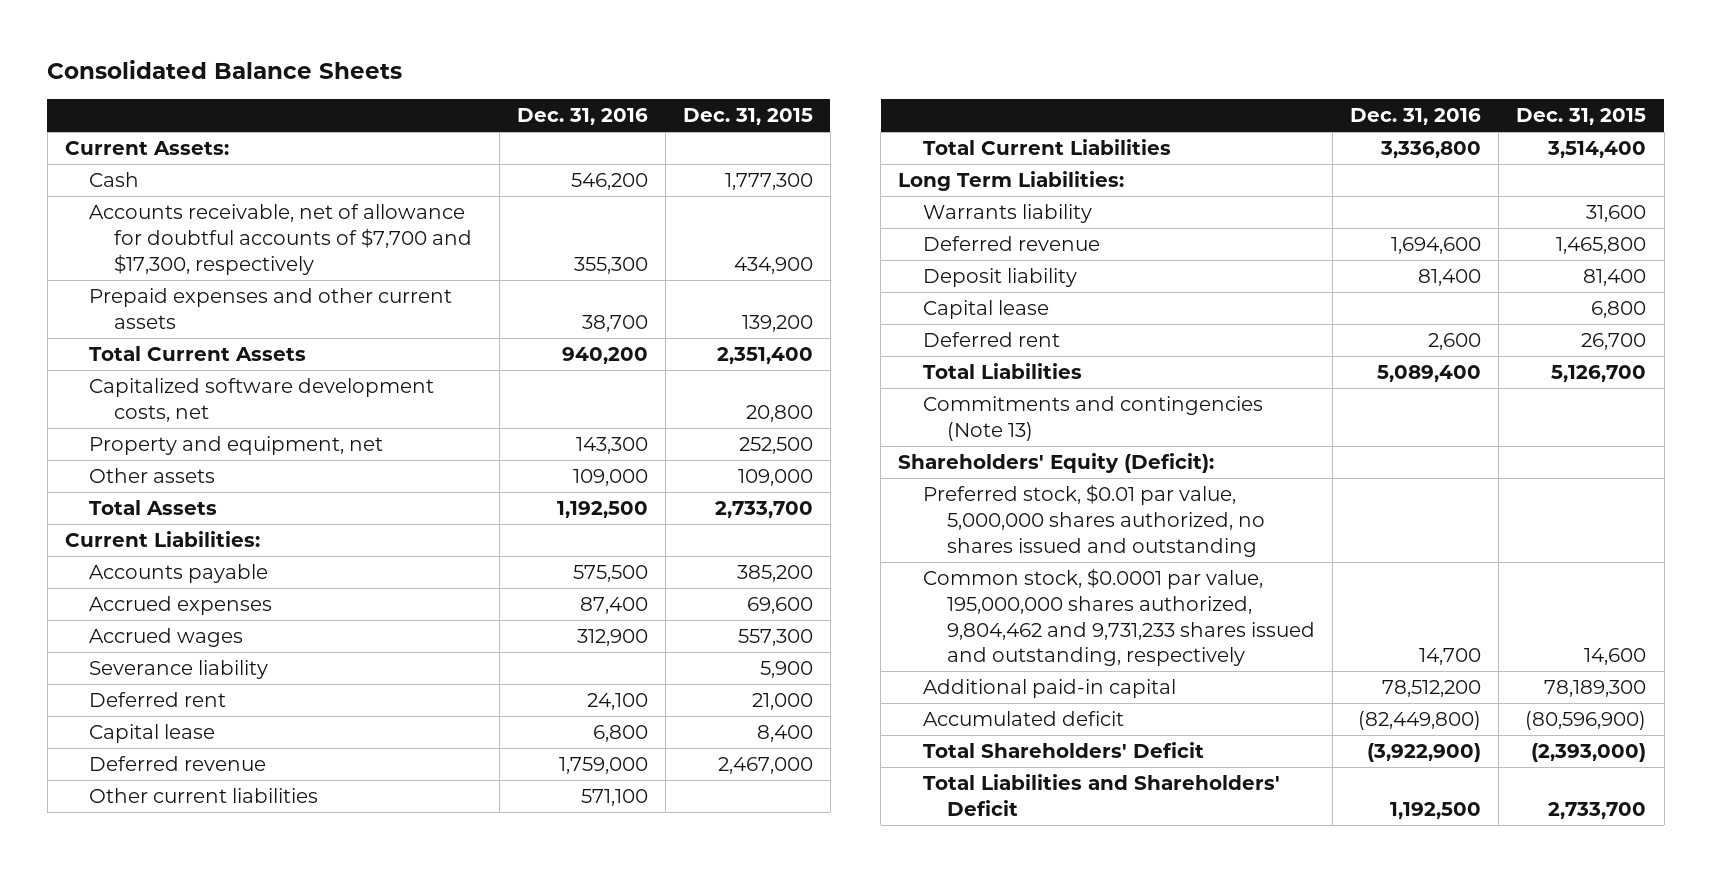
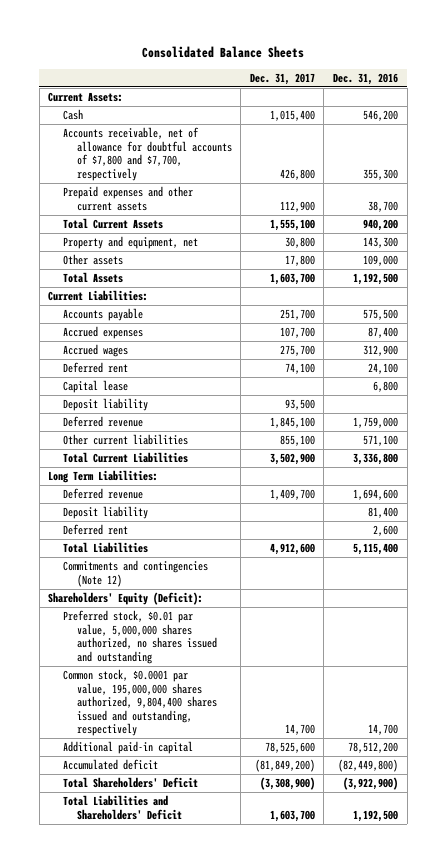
- | Dec. 31, 2016 | Dec. 31, 2015
+ | Dec. 31, 2017 | Dec. 31, 2016
- Accounts receivable, net of allowance for doubtful accounts of $7,700 and $17,300, respectively | 355,300 | 434,900
+ Accounts receivable, net of allowance for doubtful accounts of $7,800 and $7,700, respectively | 426,800 | 355,300
- Capitalized software development costs, net | | 20,800
- Severance liability | | 5,900
+ Deposit liability | 93,500 |
- Warrants liability | | 31,600
- Capital lease | | 6,800
- Total Liabilities | 5,089,400 | 5,126,700
- Commitments and contingencies (Note 13)
+ Total Liabilities | 4,912,600 | 5,115,400
+ Commitments and contingencies (Note 12)
- Common stock, $0.0001 par value, 195,000,000 shares authorized, 9,804,462 and 9,731,233 shares issued and outstanding, respectively | 14,700 | 14,600
+ Common stock, $0.0001 par value, 195,000,000 shares authorized, 9,804,400 shares issued and outstanding, respectively | 14,700 | 14,700

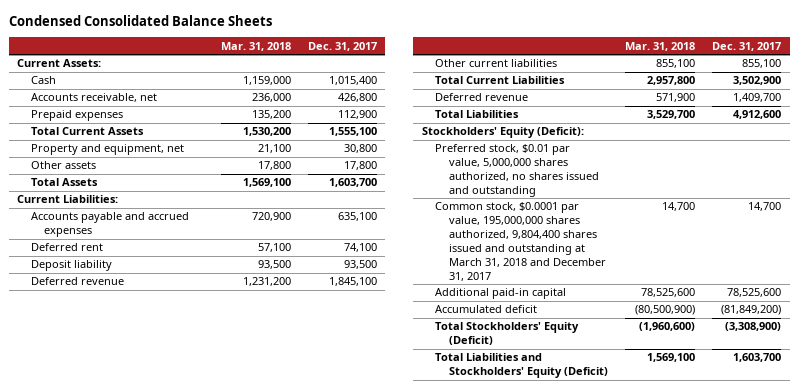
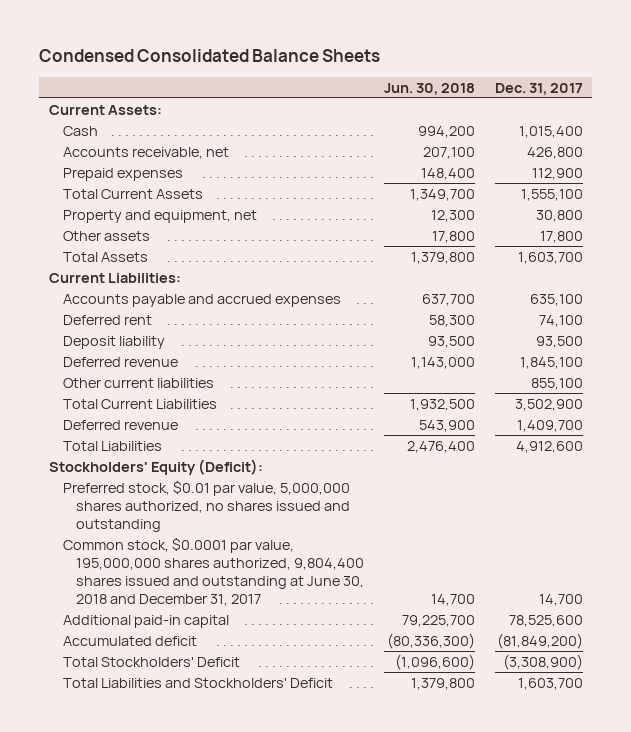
- | Mar. 31, 2018 | Dec. 31, 2017
+ | Jun. 30, 2018 | Dec. 31, 2017
- Common stock, $0.0001 par value, 195,000,000 shares authorized, 9,804,400 shares issued and outstanding at March 31, 2018 and December 31, 2017 | 14,700 | 14,700
+ Common stock, $0.0001 par value, 195,000,000 shares authorized, 9,804,400 shares issued and outstanding at June 30, 2018 and December 31, 2017 | 14,700 | 14,700
- Total Stockholders' Equity (Deficit) | (1,960,600) | (3,308,900)
- Total Liabilities and Stockholders' Equity (Deficit) | 1,569,100 | 1,603,700
+ Total Stockholders' Deficit | (1,096,600) | (3,308,900)
+ Total Liabilities and Stockholders' Deficit | 1,379,800 | 1,603,700

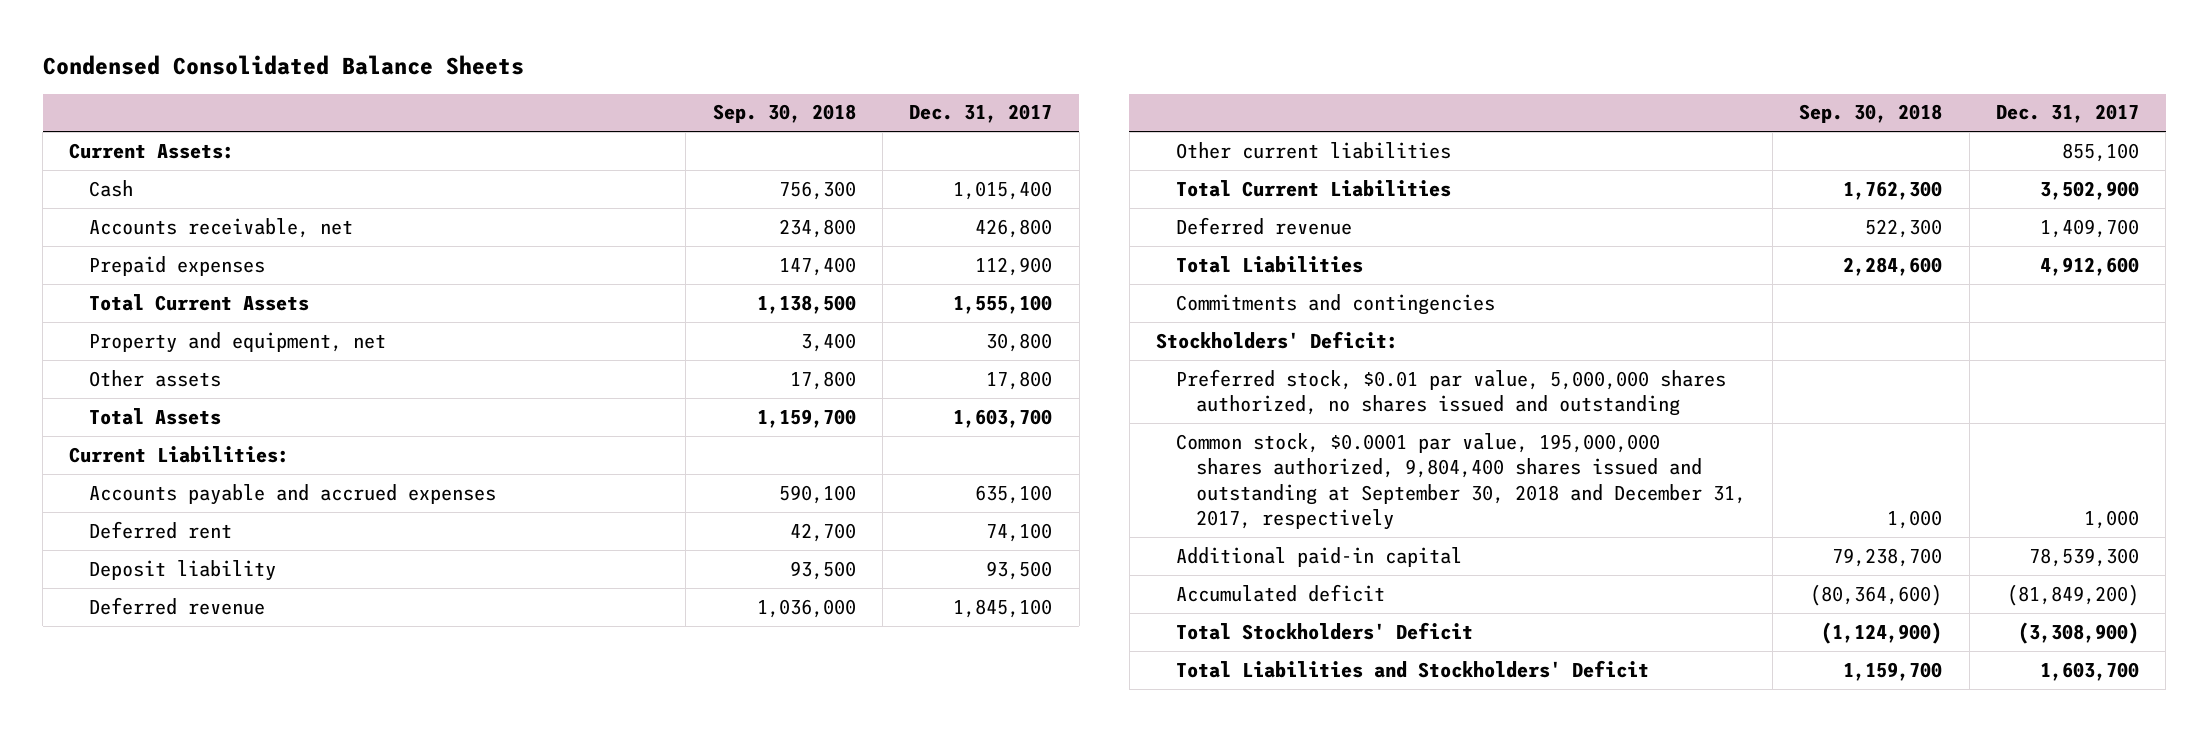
- | Jun. 30, 2018 | Dec. 31, 2017
+ | Sep. 30, 2018 | Dec. 31, 2017
- Stockholders' Equity (Deficit):
+ Commitments and contingencies
+ Stockholders' Deficit:
- Common stock, $0.0001 par value, 195,000,000 shares authorized, 9,804,400 shares issued and outstanding at June 30, 2018 and December 31, 2017 | 14,700 | 14,700
- Additional paid-in capital | 79,225,700 | 78,525,600
+ Common stock, $0.0001 par value, 195,000,000 shares authorized, 9,804,400 shares issued and outstanding at September 30, 2018 and December 31, 2017, respectively | 1,000 | 1,000
+ Additional paid-in capital | 79,238,700 | 78,539,300

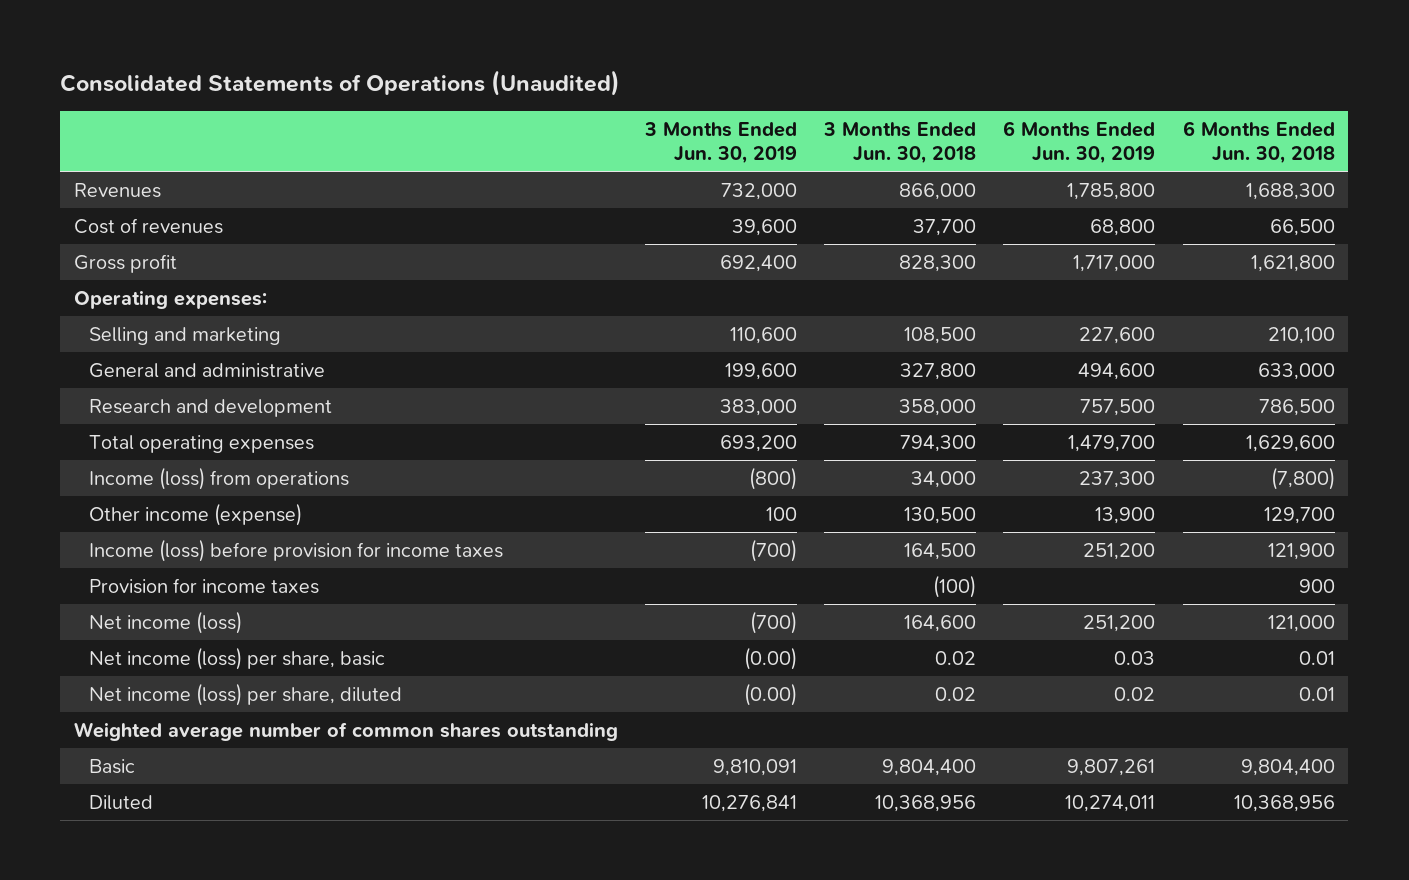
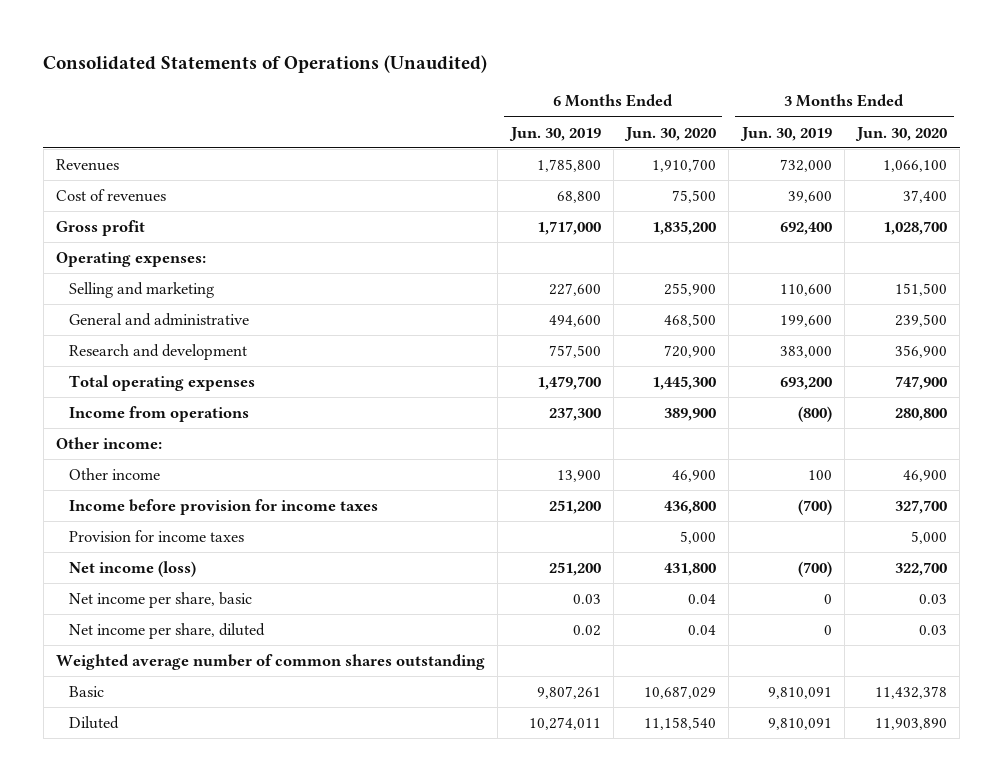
- | 3 Months Ended Jun. 30, 2019 | 3 Months Ended Jun. 30, 2018 | 6 Months Ended Jun. 30, 2019 | 6 Months Ended Jun. 30, 2018
+ | 6 Months Ended Jun. 30, 2019 | 6 Months Ended Jun. 30, 2020 | 3 Months Ended Jun. 30, 2019 | 3 Months Ended Jun. 30, 2020
- Income (loss) from operations | (800) | 34,000 | 237,300 | (7,800)
- Other income (expense) | 100 | 130,500 | 13,900 | 129,700
- Income (loss) before provision for income taxes | (700) | 164,500 | 251,200 | 121,900
+ Income from operations | 237,300 | 389,900 | (800) | 280,800
+ Other income:
+ Other income | 13,900 | 46,900 | 100 | 46,900
+ Income before provision for income taxes | 251,200 | 436,800 | (700) | 327,700
- Net income (loss) per share, basic | (0.00) | 0.02 | 0.03 | 0.01
- Net income (loss) per share, diluted | (0.00) | 0.02 | 0.02 | 0.01
+ Net income per share, basic | 0.03 | 0.04 | 0 | 0.03
+ Net income per share, diluted | 0.02 | 0.04 | 0 | 0.03
- Diluted | 10,276,841 | 10,368,956 | 10,274,011 | 10,368,956
+ Diluted | 10,274,011 | 11,158,540 | 9,810,091 | 11,903,890

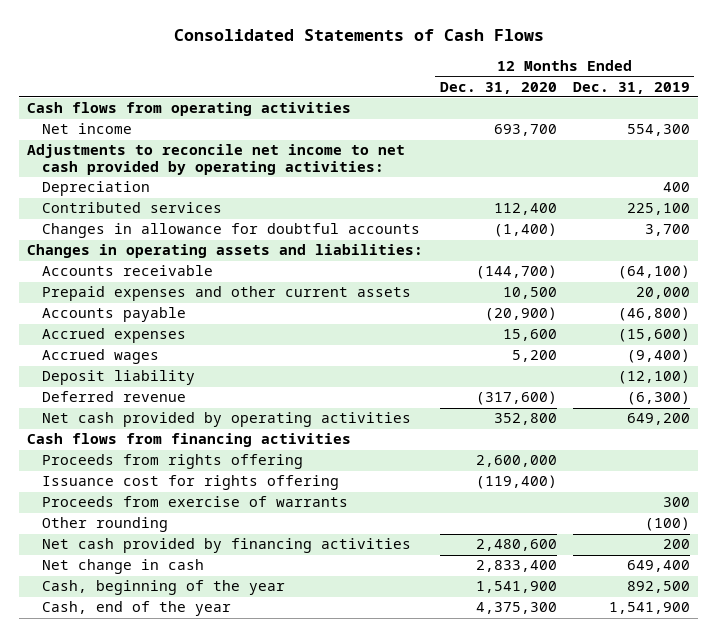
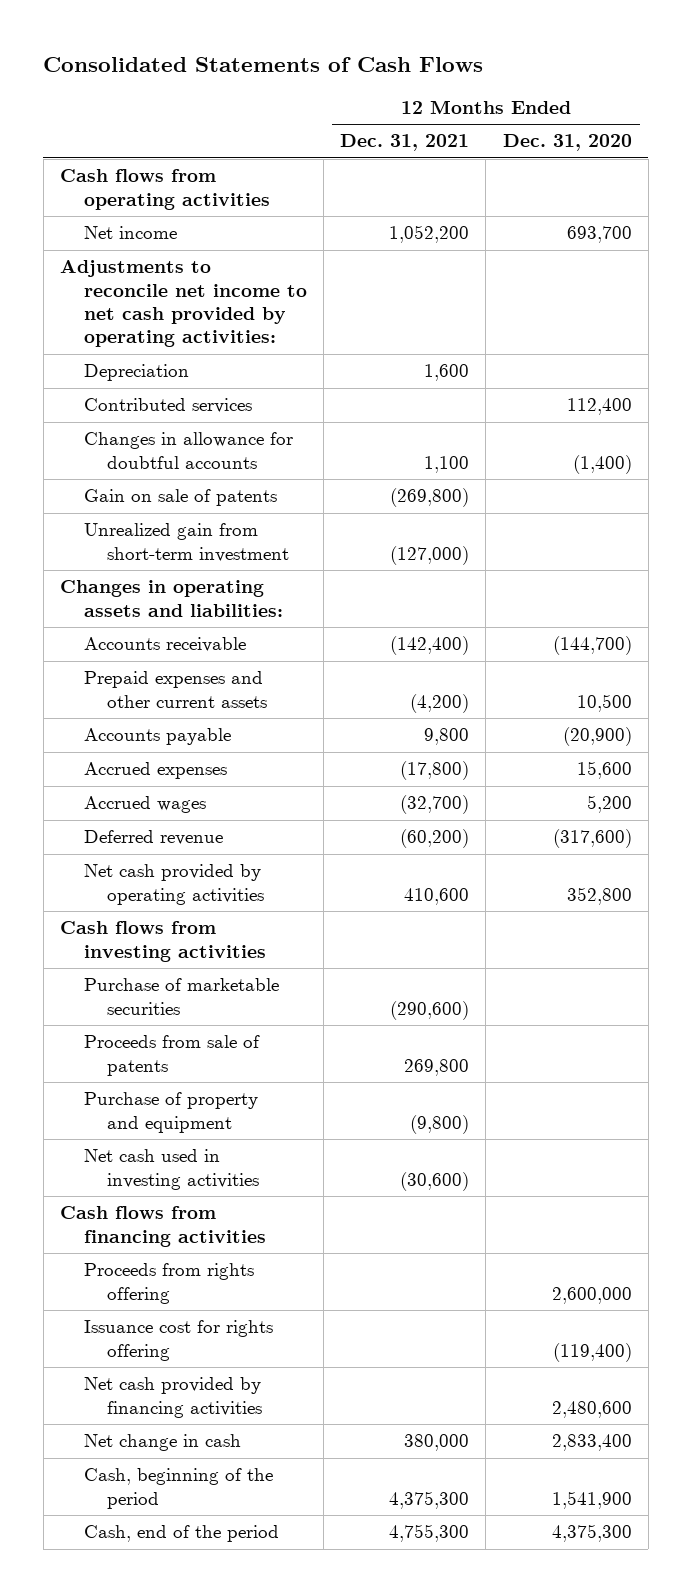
- | 12 Months Ended Dec. 31, 2020 | 12 Months Ended Dec. 31, 2019
+ | 12 Months Ended Dec. 31, 2021 | 12 Months Ended Dec. 31, 2020
+ Gain on sale of patents | (269,800) |
+ Unrealized gain from short-term investment | (127,000) |
- Deposit liability | | (12,100)
+ Cash flows from investing activities
+ Purchase of marketable securities | (290,600) |
+ Proceeds from sale of patents | 269,800 |
+ Purchase of property and equipment | (9,800) |
+ Net cash used in investing activities | (30,600) |
- Proceeds from exercise of warrants | | 300
- Other rounding | | (100)
- Cash, beginning of the year | 1,541,900 | 892,500
- Cash, end of the year | 4,375,300 | 1,541,900
+ Cash, beginning of the period | 4,375,300 | 1,541,900
+ Cash, end of the period | 4,755,300 | 4,375,300

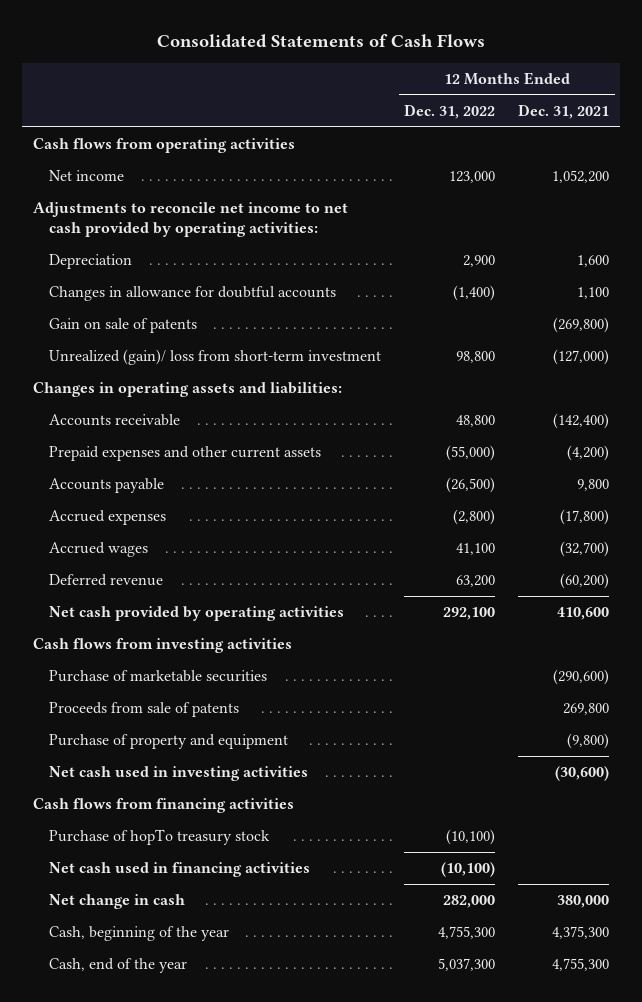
- | 12 Months Ended Dec. 31, 2021 | 12 Months Ended Dec. 31, 2020
+ | 12 Months Ended Dec. 31, 2022 | 12 Months Ended Dec. 31, 2021
- Contributed services | | 112,400
- Unrealized gain from short-term investment | (127,000) |
+ Unrealized (gain)/ loss from short-term investment | 98,800 | (127,000)
- Proceeds from rights offering | | 2,600,000
- Issuance cost for rights offering | | (119,400)
- Net cash provided by financing activities | | 2,480,600
+ Purchase of hopTo treasury stock | (10,100) |
+ Net cash used in financing activities | (10,100) |
- Cash, beginning of the period | 4,375,300 | 1,541,900
- Cash, end of the period | 4,755,300 | 4,375,300
+ Cash, beginning of the year | 4,755,300 | 4,375,300
+ Cash, end of the year | 5,037,300 | 4,755,300

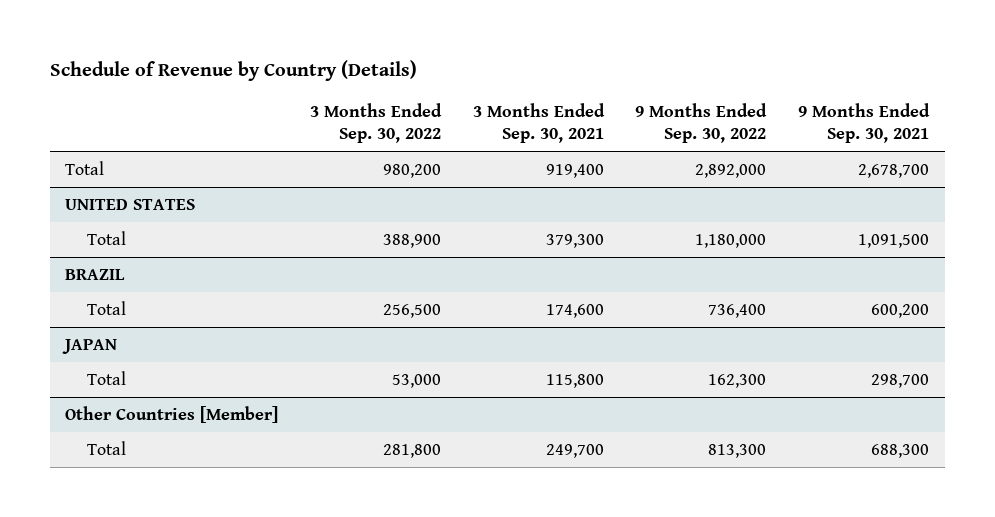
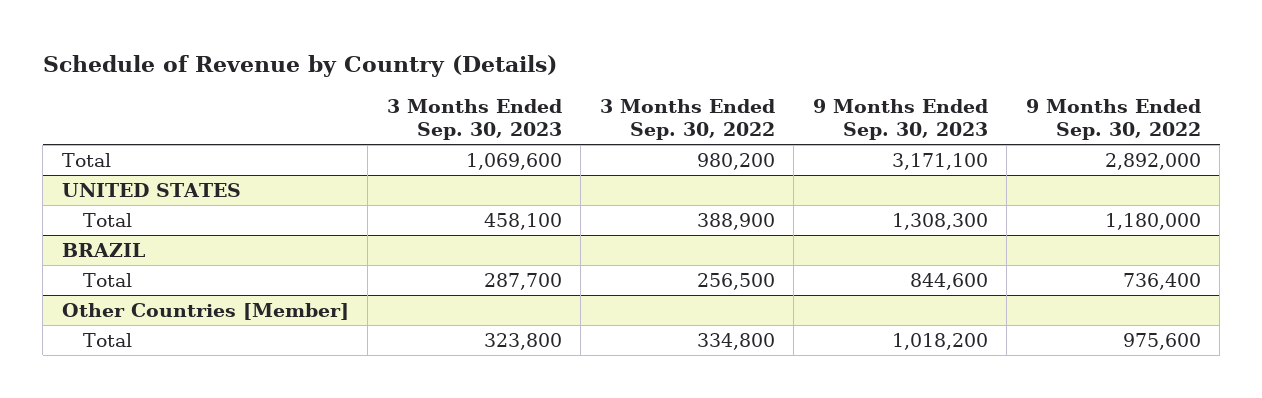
- | 3 Months Ended Sep. 30, 2022 | 3 Months Ended Sep. 30, 2021 | 9 Months Ended Sep. 30, 2022 | 9 Months Ended Sep. 30, 2021
+ | 3 Months Ended Sep. 30, 2023 | 3 Months Ended Sep. 30, 2022 | 9 Months Ended Sep. 30, 2023 | 9 Months Ended Sep. 30, 2022
- JAPAN
- Total | 53,000 | 115,800 | 162,300 | 298,700
@ Other Countries [Member]
- Total | 281,800 | 249,700 | 813,300 | 688,300
+ Total | 323,800 | 334,800 | 1,018,200 | 975,600

